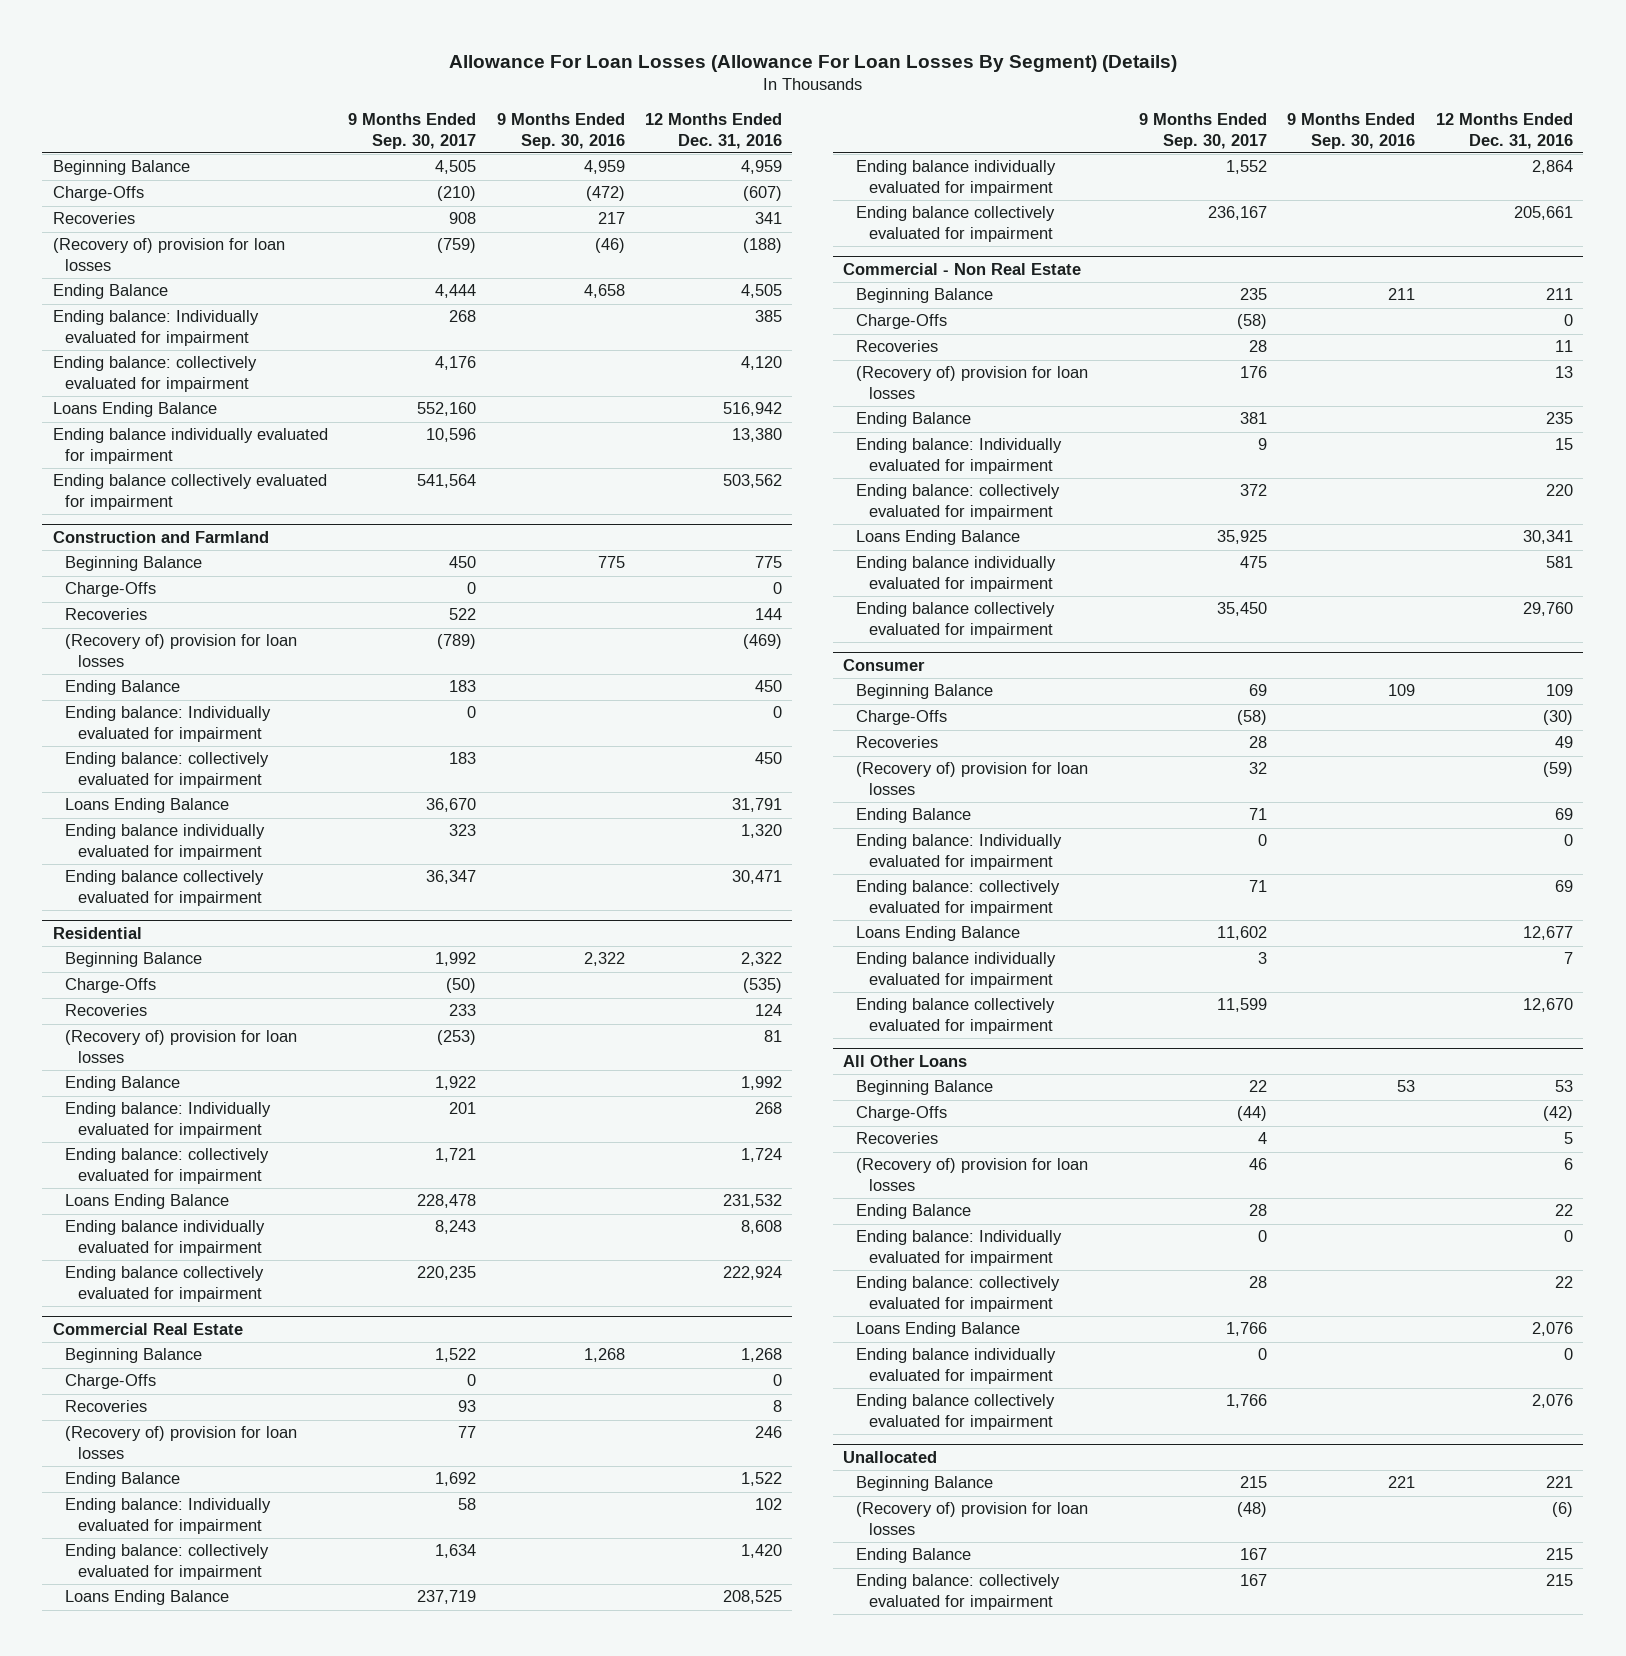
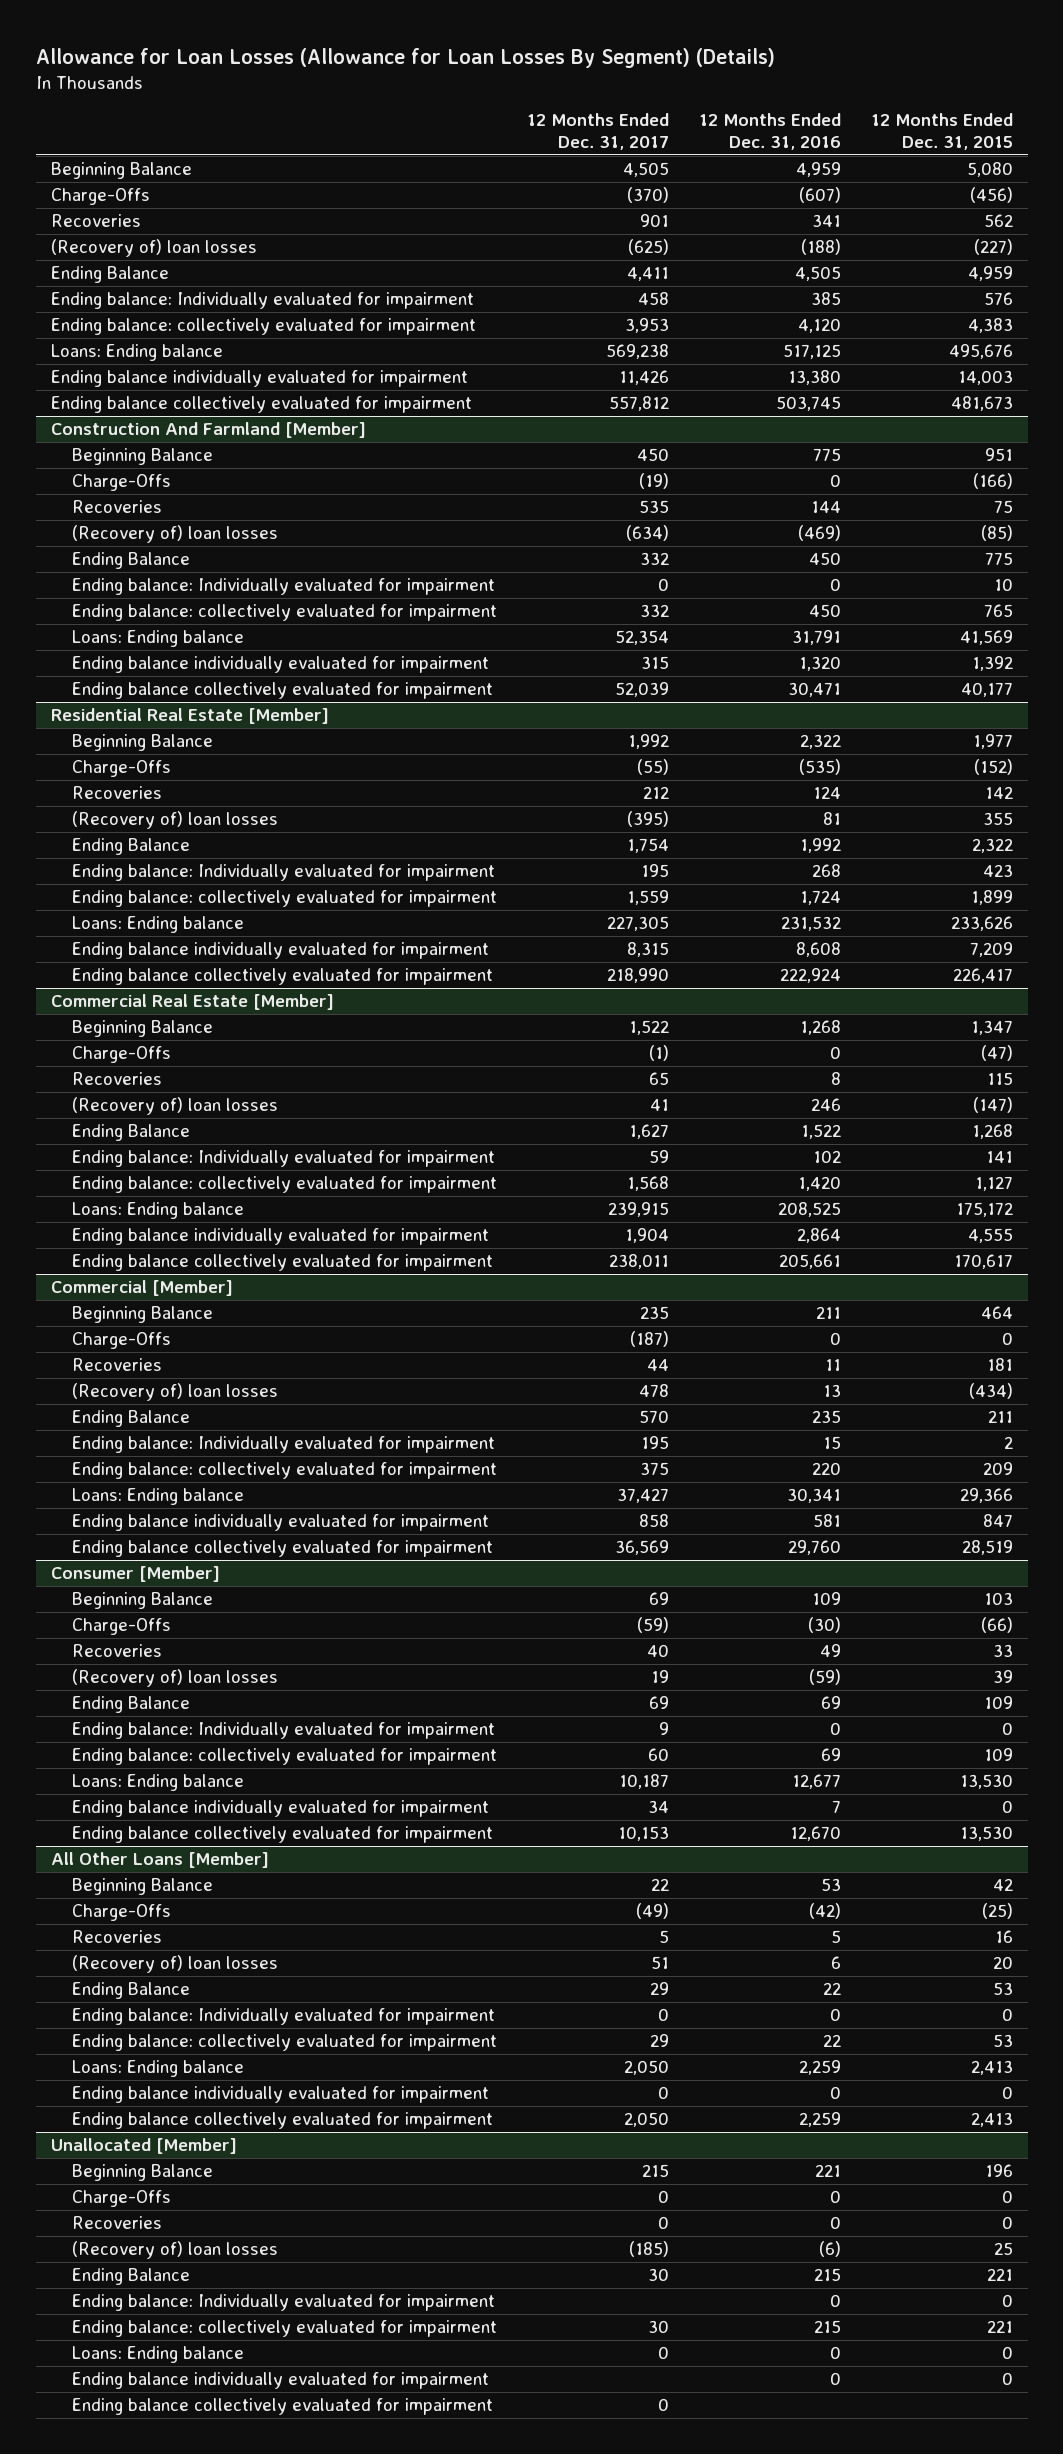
- Allowance For Loan Losses (Allowance For Loan Losses By Segment) (Details)
+ Allowance for Loan Losses (Allowance for Loan Losses By Segment) (Details)
- | 9 Months Ended Sep. 30, 2017 | 9 Months Ended Sep. 30, 2016 | 12 Months Ended Dec. 31, 2016
+ | 12 Months Ended Dec. 31, 2017 | 12 Months Ended Dec. 31, 2016 | 12 Months Ended Dec. 31, 2015
- (Recovery of) provision for loan losses | (759) | (46) | (188)
+ (Recovery of) loan losses | (625) | (188) | (227)
- Loans Ending Balance | 552,160 | | 516,942
+ Loans: Ending balance | 569,238 | 517,125 | 495,676
- Ending balance collectively evaluated for impairment | 541,564 | | 503,562
- Construction and Farmland
+ Ending balance collectively evaluated for impairment | 557,812 | 503,745 | 481,673
+ Construction And Farmland [Member]
- (Recovery of) provision for loan losses | (789) | | (469)
+ (Recovery of) loan losses | (634) | (469) | (85)
- Loans Ending Balance | 36,670 | | 31,791
+ Loans: Ending balance | 52,354 | 31,791 | 41,569
- Residential
+ Residential Real Estate [Member]
- (Recovery of) provision for loan losses | (253) | | 81
+ (Recovery of) loan losses | (395) | 81 | 355
- Loans Ending Balance | 228,478 | | 231,532
+ Loans: Ending balance | 227,305 | 231,532 | 233,626
- Commercial Real Estate
+ Commercial Real Estate [Member]
- (Recovery of) provision for loan losses | 77 | | 246
+ (Recovery of) loan losses | 41 | 246 | (147)
- Loans Ending Balance | 237,719 | | 208,525
+ Loans: Ending balance | 239,915 | 208,525 | 175,172
- Commercial - Non Real Estate
+ Commercial [Member]
- (Recovery of) provision for loan losses | 176 | | 13
+ (Recovery of) loan losses | 478 | 13 | (434)
- Loans Ending Balance | 35,925 | | 30,341
+ Loans: Ending balance | 37,427 | 30,341 | 29,366
- Consumer
+ Consumer [Member]
- (Recovery of) provision for loan losses | 32 | | (59)
+ (Recovery of) loan losses | 19 | (59) | 39
- Loans Ending Balance | 11,602 | | 12,677
+ Loans: Ending balance | 10,187 | 12,677 | 13,530
- All Other Loans
+ All Other Loans [Member]
- (Recovery of) provision for loan losses | 46 | | 6
+ (Recovery of) loan losses | 51 | 6 | 20
- Loans Ending Balance | 1,766 | | 2,076
+ Loans: Ending balance | 2,050 | 2,259 | 2,413
- Ending balance collectively evaluated for impairment | 1,766 | | 2,076
- Unallocated
+ Ending balance collectively evaluated for impairment | 2,050 | 2,259 | 2,413
+ Unallocated [Member]
- (Recovery of) provision for loan losses | (48) | | (6)
+ Charge-Offs | 0 | 0 | 0
+ Recoveries | 0 | 0 | 0
+ (Recovery of) loan losses | (185) | (6) | 25
+ Ending balance: Individually evaluated for impairment | | 0 | 0
+ Loans: Ending balance | 0 | 0 | 0
+ Ending balance individually evaluated for impairment | | 0 | 0
+ Ending balance collectively evaluated for impairment | 0 | |

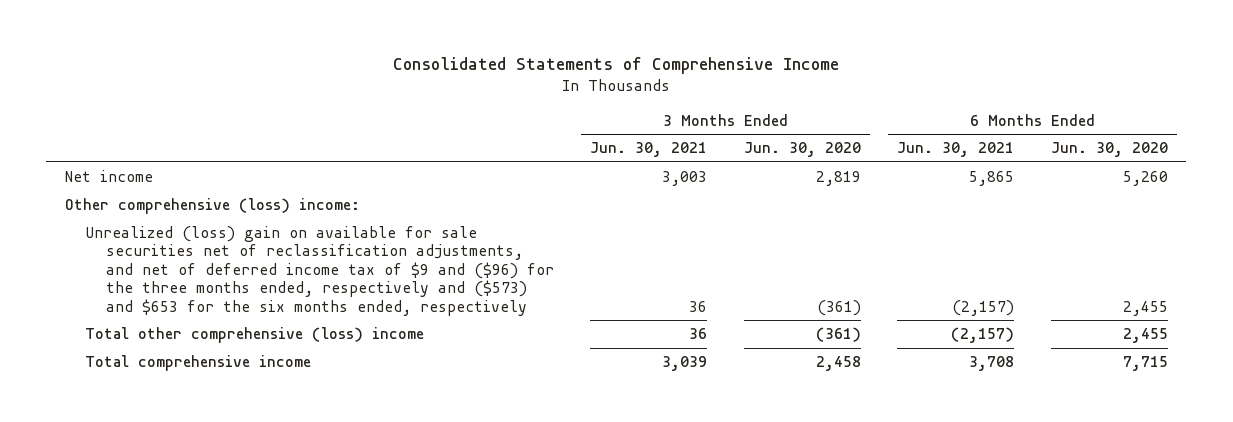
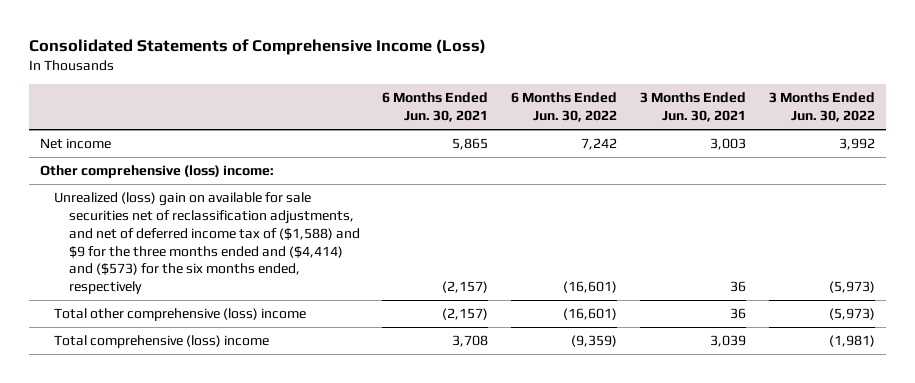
- Consolidated Statements of Comprehensive Income
+ Consolidated Statements of Comprehensive Income (Loss)
- | 3 Months Ended Jun. 30, 2021 | 3 Months Ended Jun. 30, 2020 | 6 Months Ended Jun. 30, 2021 | 6 Months Ended Jun. 30, 2020
+ | 6 Months Ended Jun. 30, 2021 | 6 Months Ended Jun. 30, 2022 | 3 Months Ended Jun. 30, 2021 | 3 Months Ended Jun. 30, 2022
- Unrealized (loss) gain on available for sale securities net of reclassification adjustments, and net of deferred income tax of $9 and ($96) for the three months ended, respectively and ($573) and $653 for the six months ended, respectively | 36 | (361) | (2,157) | 2,455
+ Unrealized (loss) gain on available for sale securities net of reclassification adjustments, and net of deferred income tax of ($1,588) and $9 for the three months ended and ($4,414) and ($573) for the six months ended, respectively | (2,157) | (16,601) | 36 | (5,973)
- Total comprehensive income | 3,039 | 2,458 | 3,708 | 7,715
+ Total comprehensive (loss) income | 3,708 | (9,359) | 3,039 | (1,981)

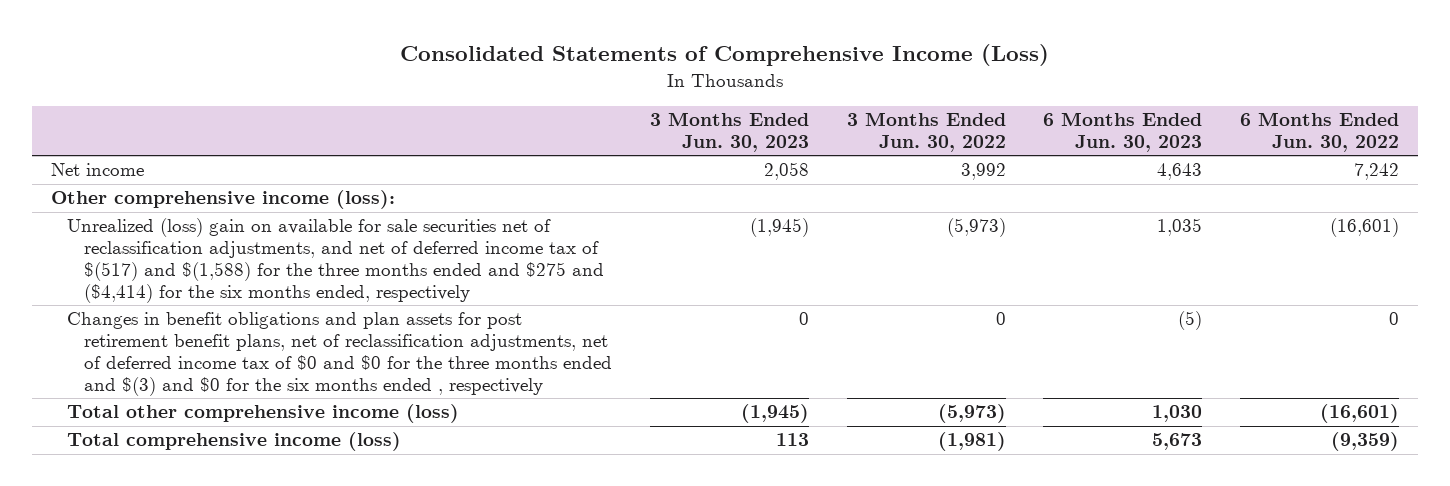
- | 6 Months Ended Jun. 30, 2021 | 6 Months Ended Jun. 30, 2022 | 3 Months Ended Jun. 30, 2021 | 3 Months Ended Jun. 30, 2022
+ | 3 Months Ended Jun. 30, 2023 | 3 Months Ended Jun. 30, 2022 | 6 Months Ended Jun. 30, 2023 | 6 Months Ended Jun. 30, 2022
- Other comprehensive (loss) income:
- Unrealized (loss) gain on available for sale securities net of reclassification adjustments, and net of deferred income tax of ($1,588) and $9 for the three months ended and ($4,414) and ($573) for the six months ended, respectively | (2,157) | (16,601) | 36 | (5,973)
- Total other comprehensive (loss) income | (2,157) | (16,601) | 36 | (5,973)
- Total comprehensive (loss) income | 3,708 | (9,359) | 3,039 | (1,981)
+ Other comprehensive income (loss):
+ Unrealized (loss) gain on available for sale securities net of reclassification adjustments, and net of deferred income tax of $(517) and $(1,588) for the three months ended and $275 and ($4,414) for the six months ended, respectively | (1,945) | (5,973) | 1,035 | (16,601)
+ Changes in benefit obligations and plan assets for post retirement benefit plans, net of reclassification adjustments, net of deferred income tax of $0 and $0 for the three months ended and $(3) and $0 for the six months ended , respectively | 0 | 0 | (5) | 0
+ Total other comprehensive income (loss) | (1,945) | (5,973) | 1,030 | (16,601)
+ Total comprehensive income (loss) | 113 | (1,981) | 5,673 | (9,359)

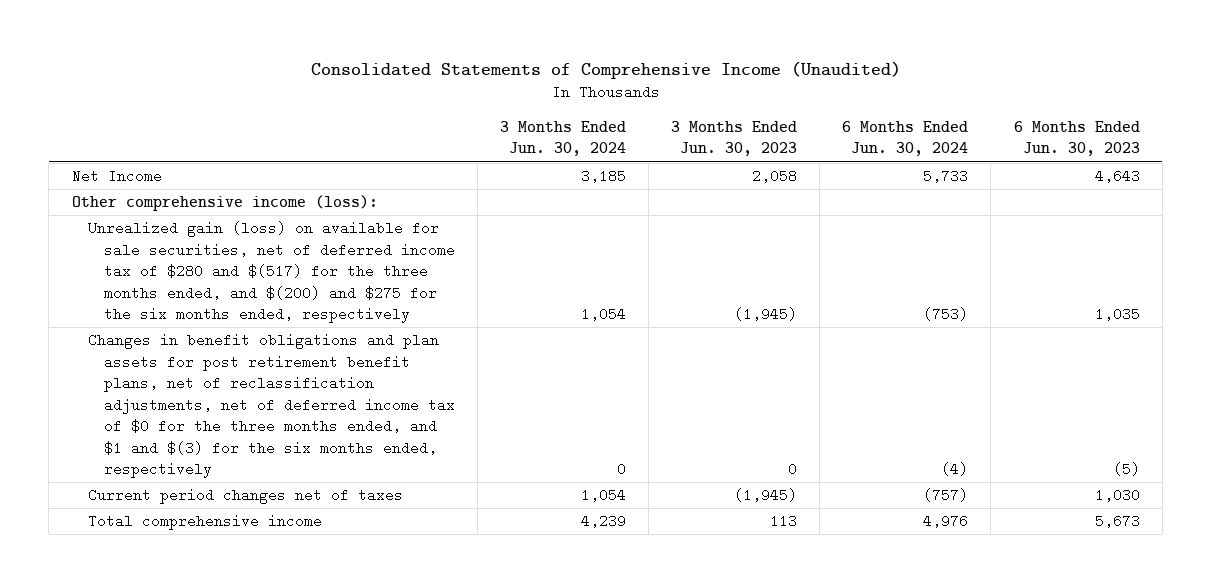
- Consolidated Statements of Comprehensive Income (Loss)
+ Consolidated Statements of Comprehensive Income (Unaudited)
- | 3 Months Ended Jun. 30, 2023 | 3 Months Ended Jun. 30, 2022 | 6 Months Ended Jun. 30, 2023 | 6 Months Ended Jun. 30, 2022
+ | 3 Months Ended Jun. 30, 2024 | 3 Months Ended Jun. 30, 2023 | 6 Months Ended Jun. 30, 2024 | 6 Months Ended Jun. 30, 2023
- Net income | 2,058 | 3,992 | 4,643 | 7,242
+ Net Income | 3,185 | 2,058 | 5,733 | 4,643
- Unrealized (loss) gain on available for sale securities net of reclassification adjustments, and net of deferred income tax of $(517) and $(1,588) for the three months ended and $275 and ($4,414) for the six months ended, respectively | (1,945) | (5,973) | 1,035 | (16,601)
- Changes in benefit obligations and plan assets for post retirement benefit plans, net of reclassification adjustments, net of deferred income tax of $0 and $0 for the three months ended and $(3) and $0 for the six months ended , respectively | 0 | 0 | (5) | 0
- Total other comprehensive income (loss) | (1,945) | (5,973) | 1,030 | (16,601)
- Total comprehensive income (loss) | 113 | (1,981) | 5,673 | (9,359)
+ Unrealized gain (loss) on available for sale securities, net of deferred income tax of $280 and $(517) for the three months ended, and $(200) and $275 for the six months ended, respectively | 1,054 | (1,945) | (753) | 1,035
+ Changes in benefit obligations and plan assets for post retirement benefit plans, net of reclassification adjustments, net of deferred income tax of $0 for the three months ended, and $1 and $(3) for the six months ended, respectively | 0 | 0 | (4) | (5)
+ Current period changes net of taxes | 1,054 | (1,945) | (757) | 1,030
+ Total comprehensive income | 4,239 | 113 | 4,976 | 5,673

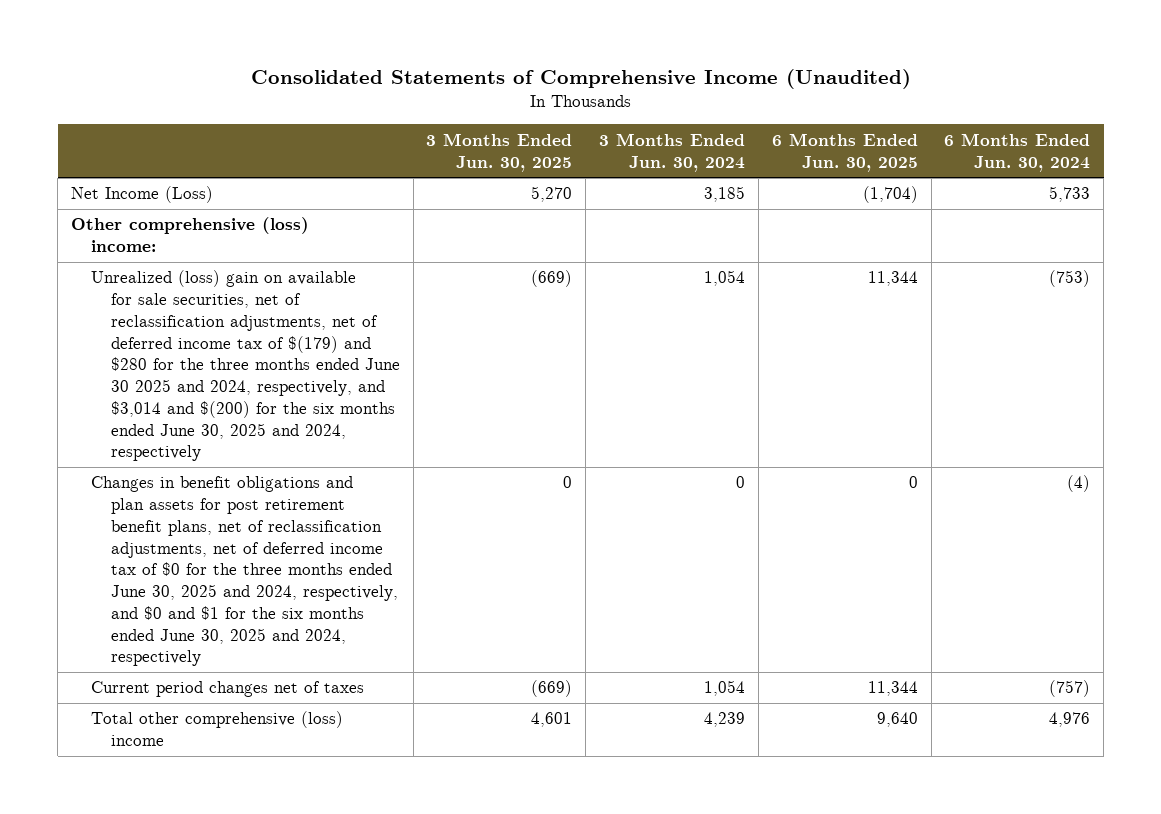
- | 3 Months Ended Jun. 30, 2024 | 3 Months Ended Jun. 30, 2023 | 6 Months Ended Jun. 30, 2024 | 6 Months Ended Jun. 30, 2023
+ | 3 Months Ended Jun. 30, 2025 | 3 Months Ended Jun. 30, 2024 | 6 Months Ended Jun. 30, 2025 | 6 Months Ended Jun. 30, 2024
- Net Income | 3,185 | 2,058 | 5,733 | 4,643
- Other comprehensive income (loss):
- Unrealized gain (loss) on available for sale securities, net of deferred income tax of $280 and $(517) for the three months ended, and $(200) and $275 for the six months ended, respectively | 1,054 | (1,945) | (753) | 1,035
- Changes in benefit obligations and plan assets for post retirement benefit plans, net of reclassification adjustments, net of deferred income tax of $0 for the three months ended, and $1 and $(3) for the six months ended, respectively | 0 | 0 | (4) | (5)
+ Net Income (Loss) | 5,270 | 3,185 | (1,704) | 5,733
+ Other comprehensive (loss) income:
+ Unrealized (loss) gain on available for sale securities, net of reclassification adjustments, net of deferred income tax of $(179) and $280 for the three months ended June 30 2025 and 2024, respectively, and $3,014 and $(200) for the six months ended June 30, 2025 and 2024, respectively | (669) | 1,054 | 11,344 | (753)
+ Changes in benefit obligations and plan assets for post retirement benefit plans, net of reclassification adjustments, net of deferred income tax of $0 for the three months ended June 30, 2025 and 2024, respectively, and $0 and $1 for the six months ended June 30, 2025 and 2024, respectively | 0 | 0 | 0 | (4)
- Total comprehensive income | 4,239 | 113 | 4,976 | 5,673
+ Total other comprehensive (loss) income | 4,601 | 4,239 | 9,640 | 4,976

